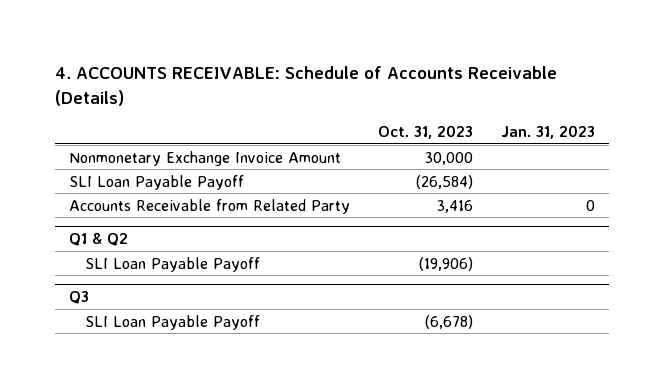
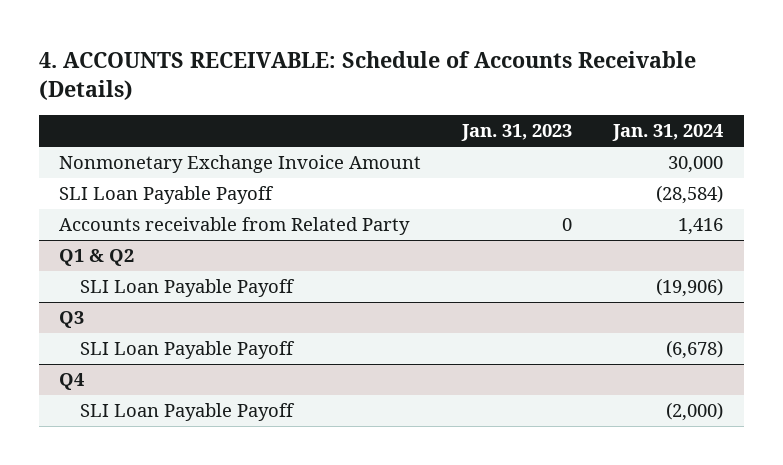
- | Oct. 31, 2023 | Jan. 31, 2023
+ | Jan. 31, 2023 | Jan. 31, 2024
- Accounts Receivable from Related Party | 3,416 | 0
+ Accounts receivable from Related Party | 0 | 1,416
+ Q4
+ SLI Loan Payable Payoff | | (2,000)

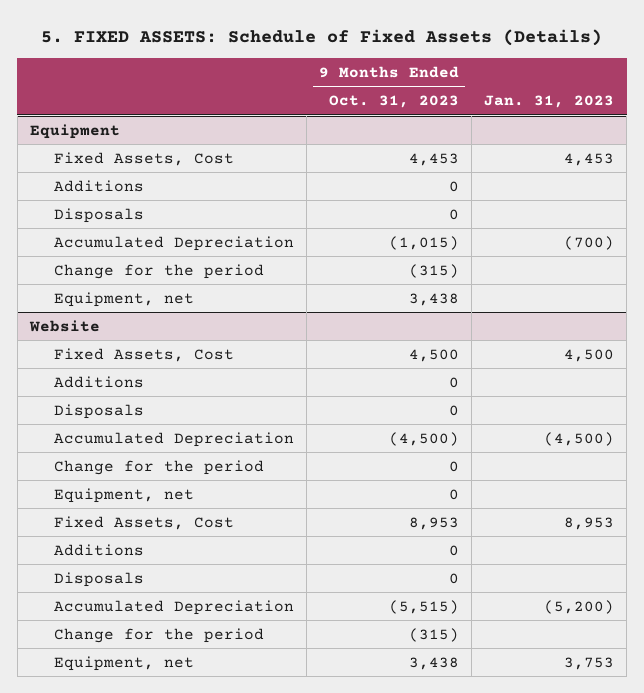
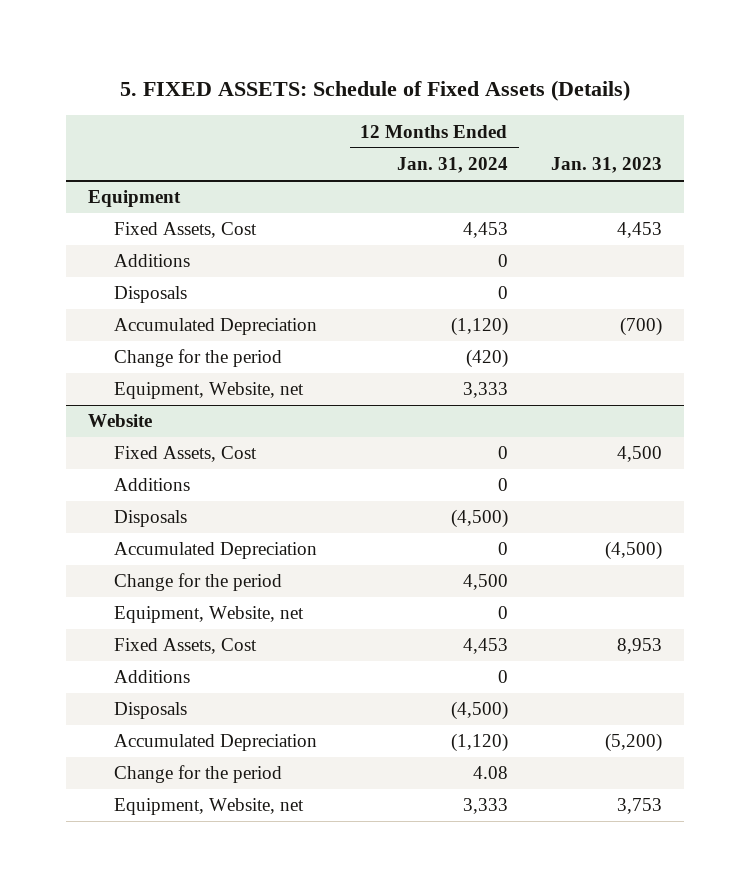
- | 9 Months Ended Oct. 31, 2023 | Jan. 31, 2023
+ | 12 Months Ended Jan. 31, 2024 | Jan. 31, 2023
@ Equipment
- Equipment, net | 3,438 |
+ Equipment, Website, net | 3,333 |
@ Website
- Equipment, net | 0 |
+ Equipment, Website, net | 0 |
- Equipment, net | 3,438 | 3,753
+ Equipment, Website, net | 3,333 | 3,753

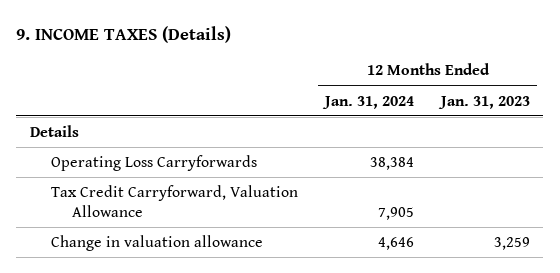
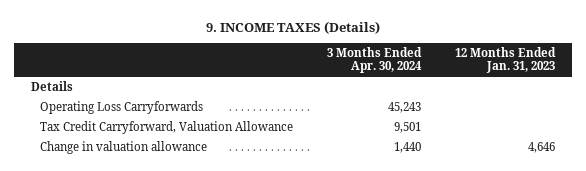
- | 12 Months Ended Jan. 31, 2024 | 12 Months Ended Jan. 31, 2023
+ | 3 Months Ended Apr. 30, 2024 | 12 Months Ended Jan. 31, 2023
- Change in valuation allowance | 4,646 | 3,259
+ Change in valuation allowance | 1,440 | 4,646

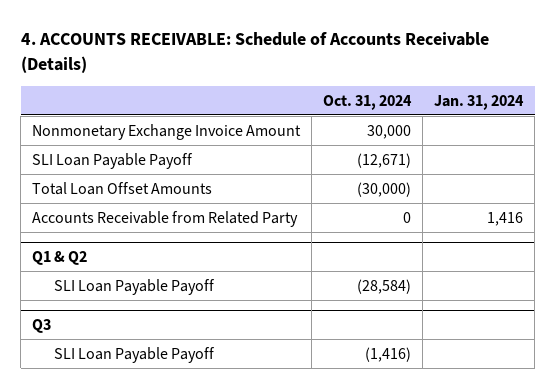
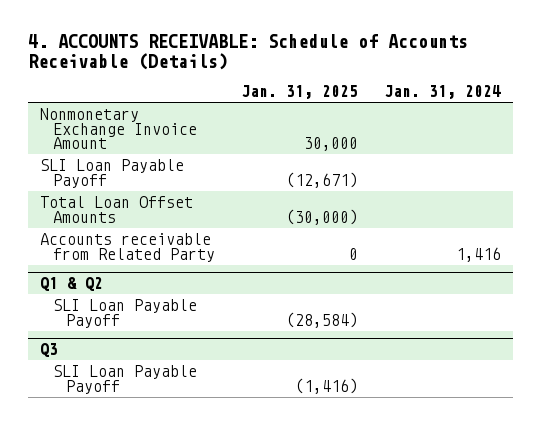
- | Oct. 31, 2024 | Jan. 31, 2024
+ | Jan. 31, 2025 | Jan. 31, 2024
- Accounts Receivable from Related Party | 0 | 1,416
+ Accounts receivable from Related Party | 0 | 1,416

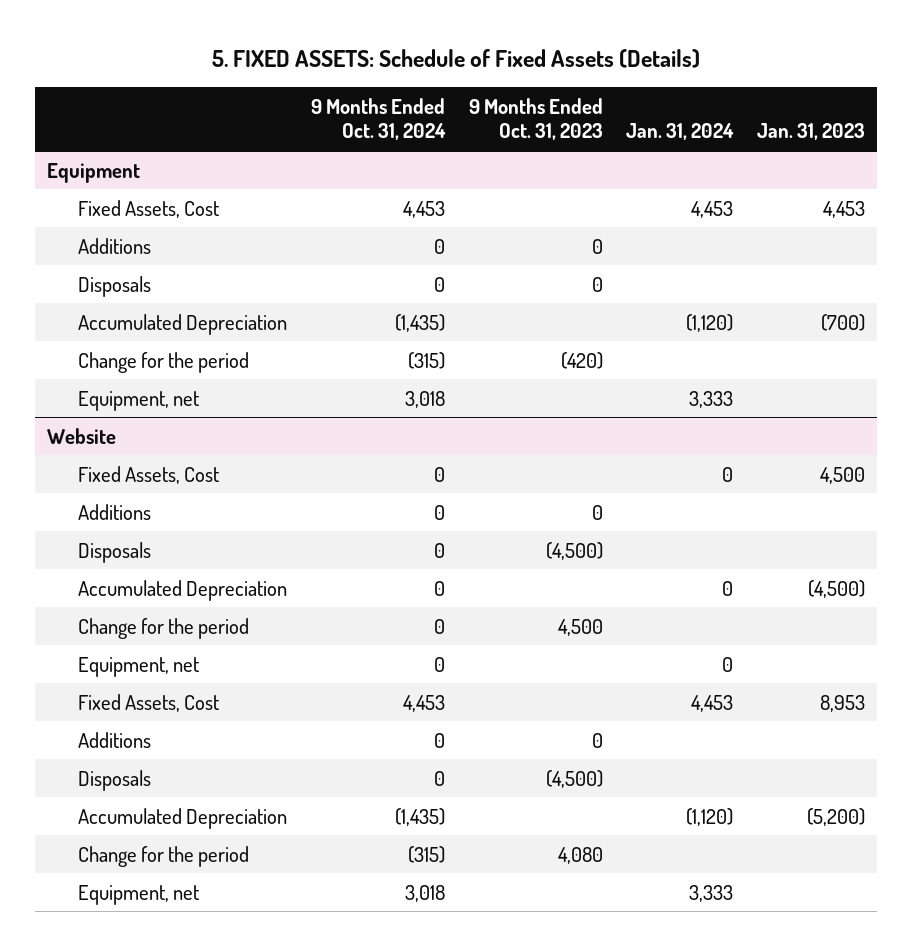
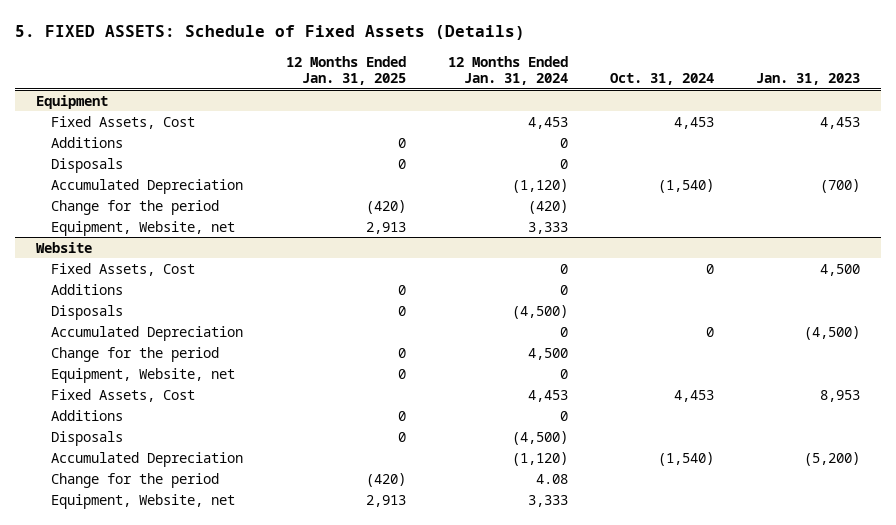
- | 9 Months Ended Oct. 31, 2024 | 9 Months Ended Oct. 31, 2023 | Jan. 31, 2024 | Jan. 31, 2023
+ | 12 Months Ended Jan. 31, 2025 | 12 Months Ended Jan. 31, 2024 | Oct. 31, 2024 | Jan. 31, 2023
@ Equipment
- Equipment, net | 3,018 | | 3,333 |
+ Equipment, Website, net | 2,913 | 3,333 | |
@ Website
- Equipment, net | 0 | | 0 |
+ Equipment, Website, net | 0 | 0 | |
- Equipment, net | 3,018 | | 3,333 |
+ Equipment, Website, net | 2,913 | 3,333 | |

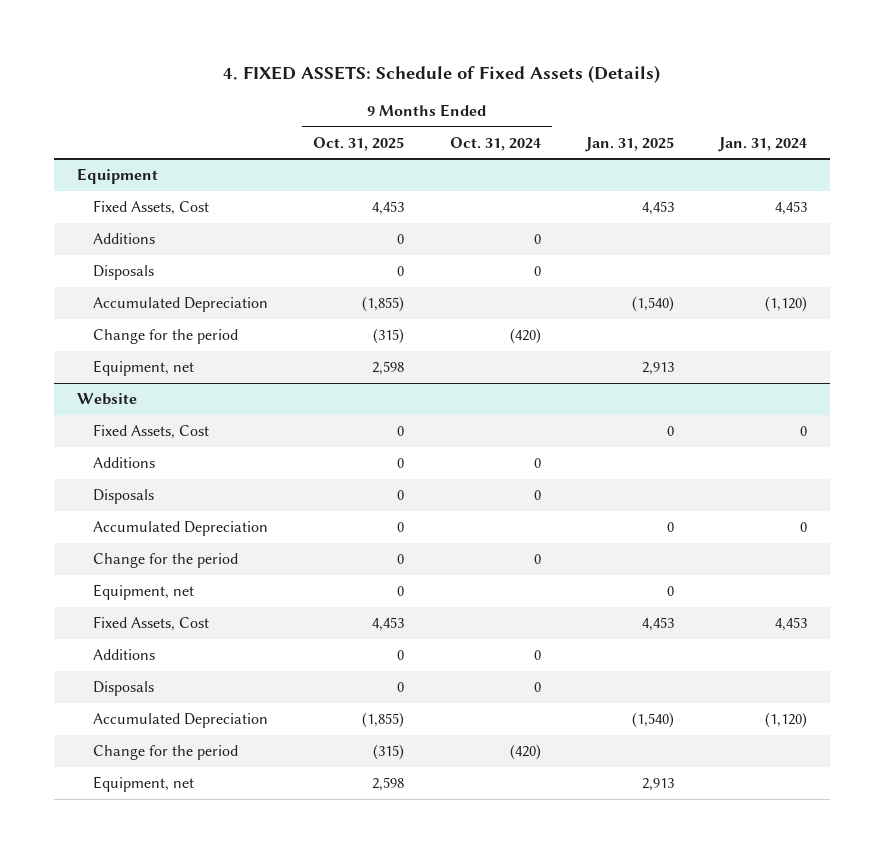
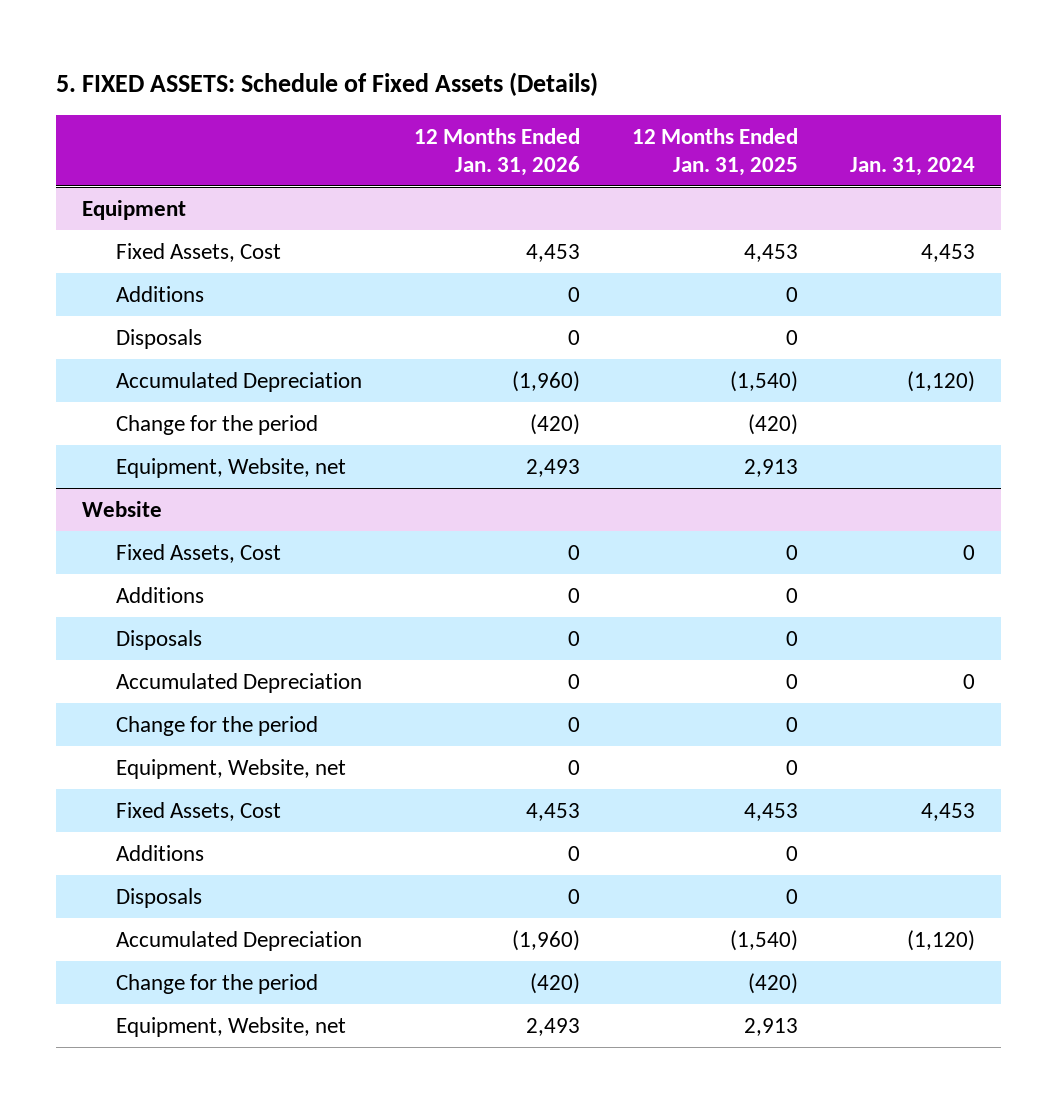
- 4. FIXED ASSETS: Schedule of Fixed Assets (Details)
+ 5. FIXED ASSETS: Schedule of Fixed Assets (Details)
- | 9 Months Ended Oct. 31, 2025 | 9 Months Ended Oct. 31, 2024 | Jan. 31, 2025 | Jan. 31, 2024
+ | 12 Months Ended Jan. 31, 2026 | 12 Months Ended Jan. 31, 2025 | Jan. 31, 2024
@ Equipment
- Equipment, net | 2,598 | | 2,913 |
+ Equipment, Website, net | 2,493 | 2,913 |
@ Website
- Equipment, net | 0 | | 0 |
+ Equipment, Website, net | 0 | 0 |
- Equipment, net | 2,598 | | 2,913 |
+ Equipment, Website, net | 2,493 | 2,913 |

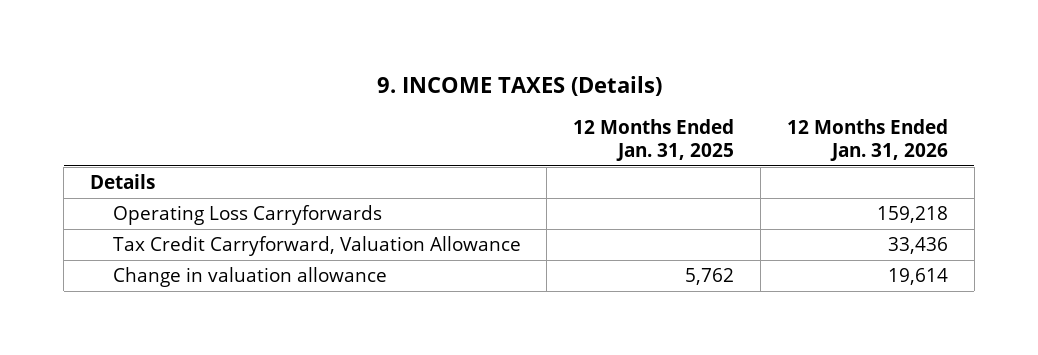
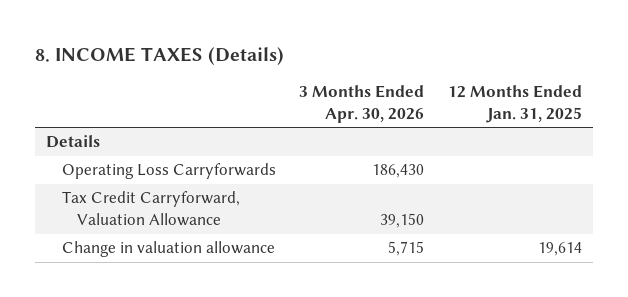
- 9. INCOME TAXES (Details)
+ 8. INCOME TAXES (Details)
- | 12 Months Ended Jan. 31, 2025 | 12 Months Ended Jan. 31, 2026
+ | 3 Months Ended Apr. 30, 2026 | 12 Months Ended Jan. 31, 2025
- Change in valuation allowance | 5,762 | 19,614
+ Change in valuation allowance | 5,715 | 19,614

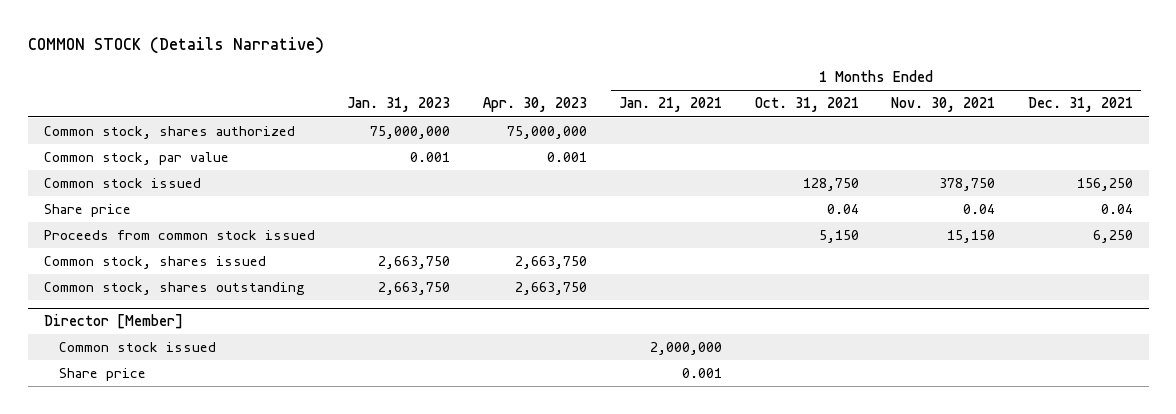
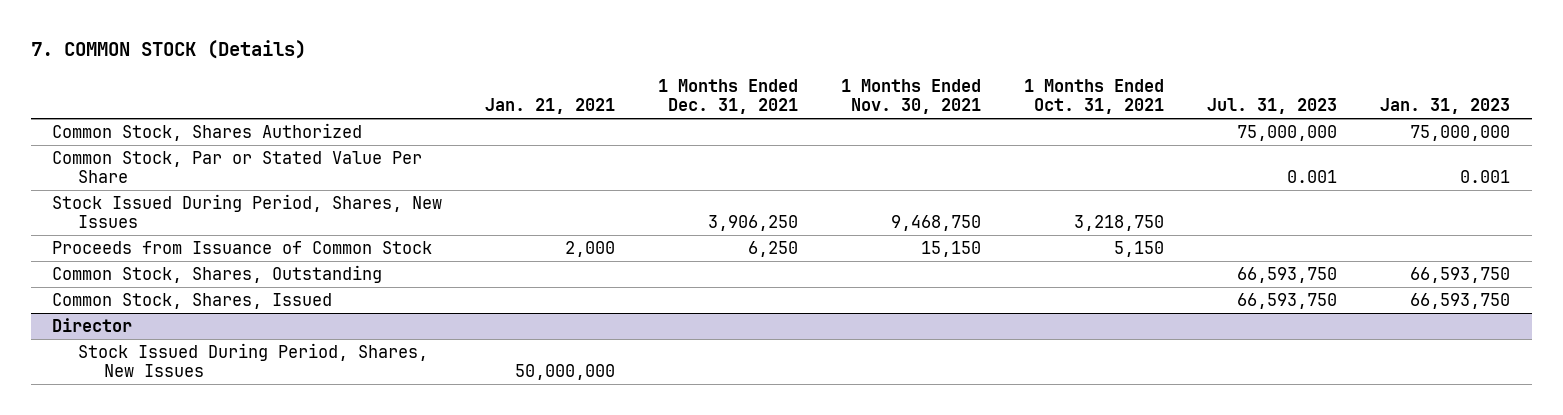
- COMMON STOCK (Details Narrative)
+ 7. COMMON STOCK (Details)
- | Jan. 31, 2023 | Apr. 30, 2023 | 1 Months Ended Jan. 21, 2021 | 1 Months Ended Oct. 31, 2021 | 1 Months Ended Nov. 30, 2021 | 1 Months Ended Dec. 31, 2021
+ | Jan. 21, 2021 | 1 Months Ended Dec. 31, 2021 | 1 Months Ended Nov. 30, 2021 | 1 Months Ended Oct. 31, 2021 | Jul. 31, 2023 | Jan. 31, 2023
- Common stock, shares authorized | 75,000,000 | 75,000,000 | | | |
- Common stock, par value | 0.001 | 0.001 | | | |
- Common stock issued | | | | 128,750 | 378,750 | 156,250
- Share price | | | | 0.04 | 0.04 | 0.04
- Proceeds from common stock issued | | | | 5,150 | 15,150 | 6,250
- Common stock, shares issued | 2,663,750 | 2,663,750 | | | |
- Common stock, shares outstanding | 2,663,750 | 2,663,750 | | | |
- Director [Member]
- Common stock issued | | | 2,000,000 | | |
- Share price | | | 0.001 | | |
+ Common Stock, Shares Authorized | | | | | 75,000,000 | 75,000,000
+ Common Stock, Par or Stated Value Per Share | | | | | 0.001 | 0.001
+ Stock Issued During Period, Shares, New Issues | | 3,906,250 | 9,468,750 | 3,218,750 | |
+ Proceeds from Issuance of Common Stock | 2,000 | 6,250 | 15,150 | 5,150 | |
+ Common Stock, Shares, Outstanding | | | | | 66,593,750 | 66,593,750
+ Common Stock, Shares, Issued | | | | | 66,593,750 | 66,593,750
+ Director
+ Stock Issued During Period, Shares, New Issues | 50,000,000 | | | | |

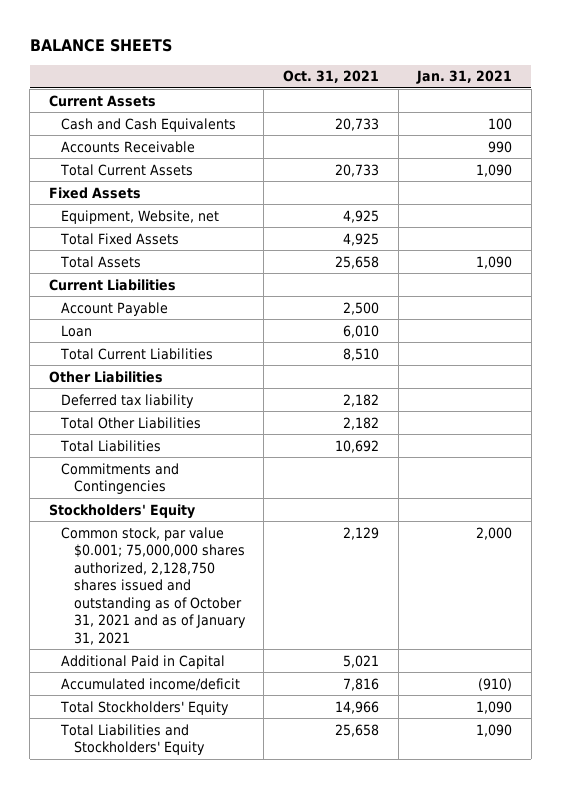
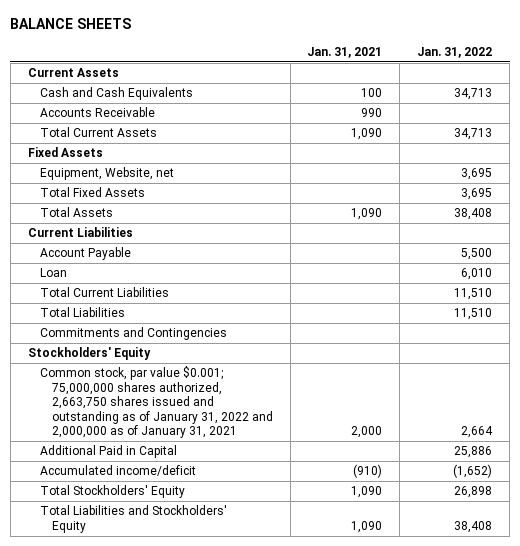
- | Oct. 31, 2021 | Jan. 31, 2021
+ | Jan. 31, 2021 | Jan. 31, 2022
- Other Liabilities
- Deferred tax liability | 2,182 |
- Total Other Liabilities | 2,182 |
- Common stock, par value $0.001; 75,000,000 shares authorized, 2,128,750 shares issued and outstanding as of October 31, 2021 and as of January 31, 2021 | 2,129 | 2,000
+ Common stock, par value $0.001; 75,000,000 shares authorized, 2,663,750 shares issued and outstanding as of January 31, 2022 and 2,000,000 as of January 31, 2021 | 2,000 | 2,664

